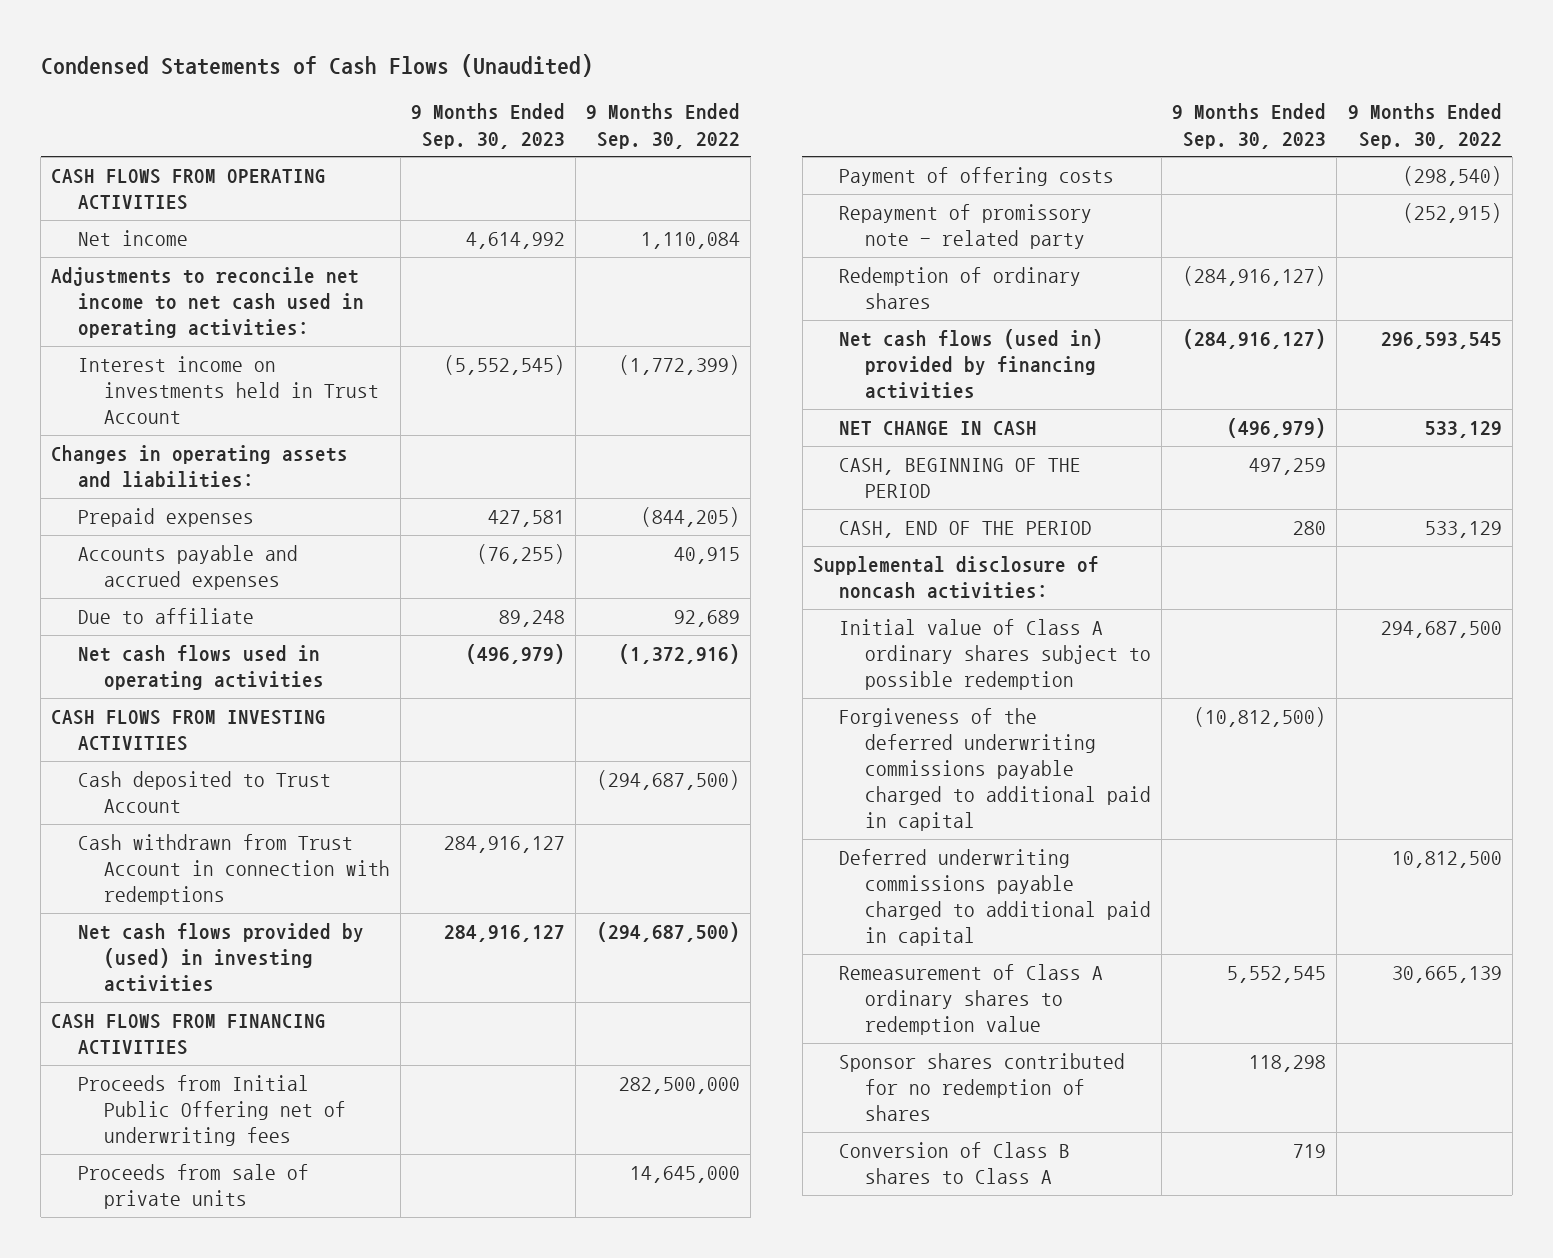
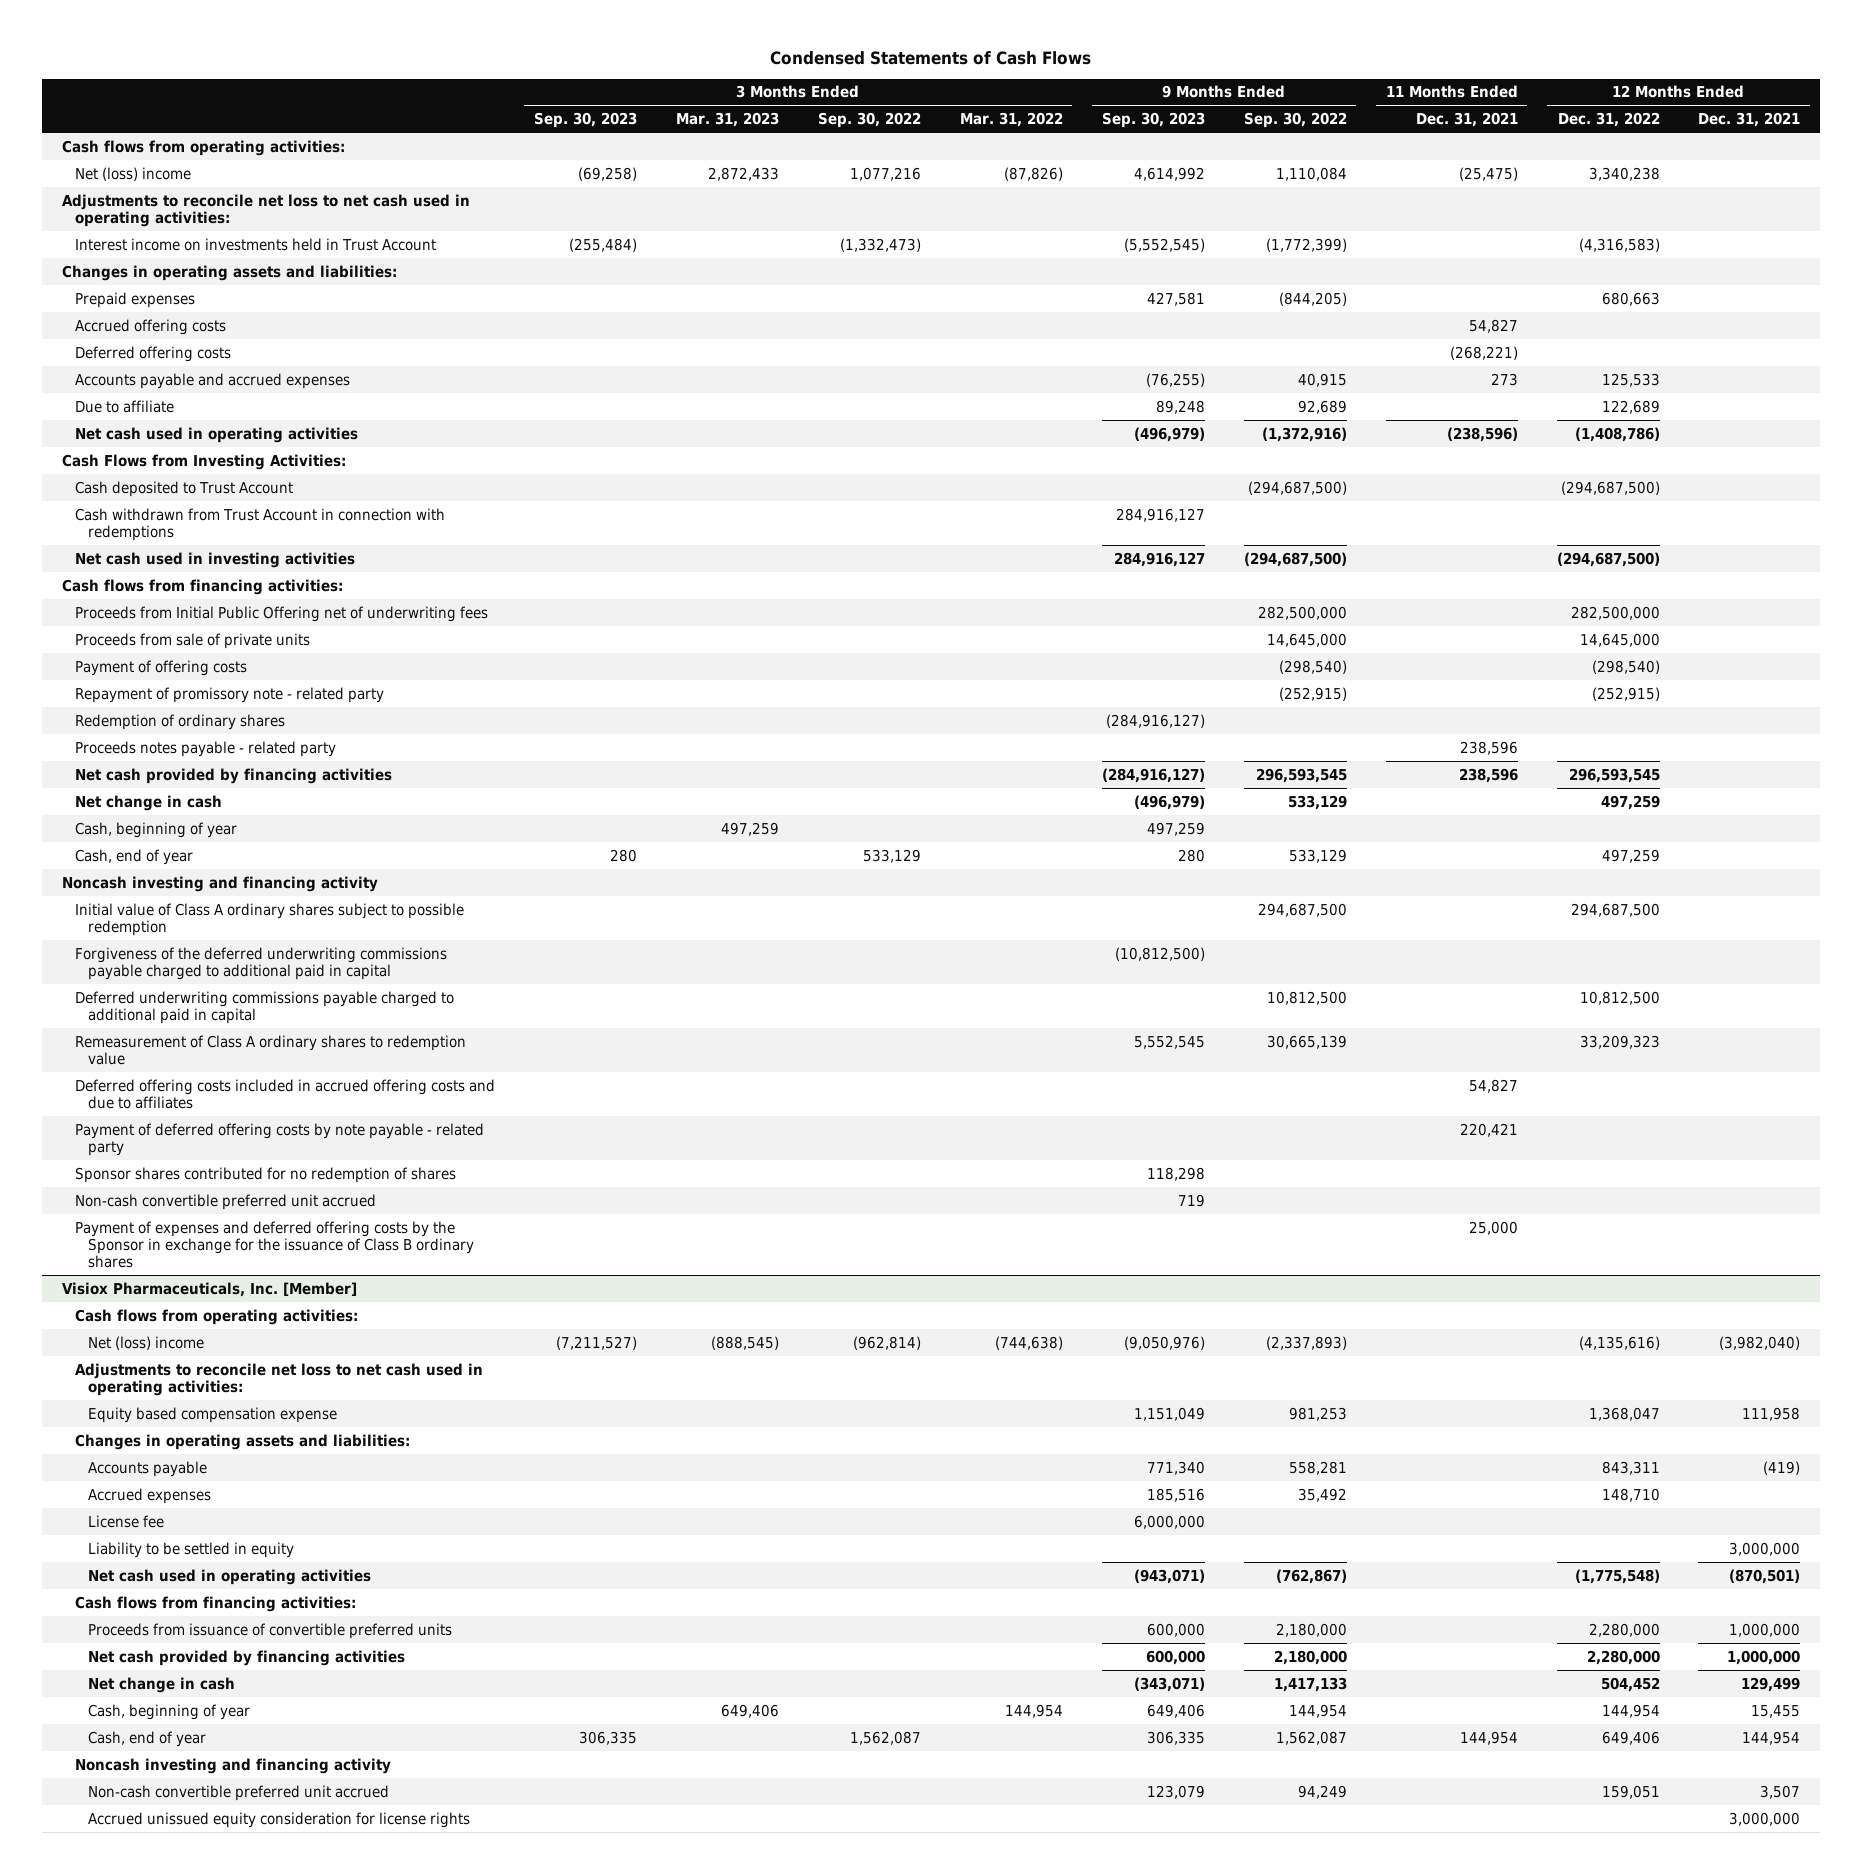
- Condensed Statements of Cash Flows (Unaudited)
+ Condensed Statements of Cash Flows
- | 9 Months Ended Sep. 30, 2023 | 9 Months Ended Sep. 30, 2022
+ | 3 Months Ended Sep. 30, 2023 | 3 Months Ended Mar. 31, 2023 | 3 Months Ended Sep. 30, 2022 | 3 Months Ended Mar. 31, 2022 | 9 Months Ended Sep. 30, 2023 | 9 Months Ended Sep. 30, 2022 | 11 Months Ended Dec. 31, 2021 | 12 Months Ended Dec. 31, 2022 | 12 Months Ended Dec. 31, 2021
- CASH FLOWS FROM OPERATING ACTIVITIES
- Net income | 4,614,992 | 1,110,084
- Adjustments to reconcile net income to net cash used in operating activities:
+ Cash flows from operating activities:
+ Net (loss) income | (69,258) | 2,872,433 | 1,077,216 | (87,826) | 4,614,992 | 1,110,084 | (25,475) | 3,340,238 |
+ Adjustments to reconcile net loss to net cash used in operating activities:
+ Accrued offering costs | | | | | | | 54,827 | |
+ Deferred offering costs | | | | | | | (268,221) | |
- Net cash flows used in operating activities | (496,979) | (1,372,916)
- CASH FLOWS FROM INVESTING ACTIVITIES
+ Net cash used in operating activities | | | | | (496,979) | (1,372,916) | (238,596) | (1,408,786) |
+ Cash Flows from Investing Activities:
- Net cash flows provided by (used) in investing activities | 284,916,127 | (294,687,500)
- CASH FLOWS FROM FINANCING ACTIVITIES
+ Net cash used in investing activities | | | | | 284,916,127 | (294,687,500) | | (294,687,500) |
+ Cash flows from financing activities:
- Net cash flows (used in) provided by financing activities | (284,916,127) | 296,593,545
- NET CHANGE IN CASH | (496,979) | 533,129
- CASH, BEGINNING OF THE PERIOD | 497,259 |
- CASH, END OF THE PERIOD | 280 | 533,129
- Supplemental disclosure of noncash activities:
+ Proceeds notes payable - related party | | | | | | | 238,596 | |
+ Net cash provided by financing activities | | | | | (284,916,127) | 296,593,545 | 238,596 | 296,593,545 |
+ Net change in cash | | | | | (496,979) | 533,129 | | 497,259 |
+ Cash, beginning of year | | 497,259 | | | 497,259 | | | |
+ Cash, end of year | 280 | | 533,129 | | 280 | 533,129 | | 497,259 |
+ Noncash investing and financing activity
+ Deferred offering costs included in accrued offering costs and due to affiliates | | | | | | | 54,827 | |
+ Payment of deferred offering costs by note payable - related party | | | | | | | 220,421 | |
- Conversion of Class B shares to Class A | 719 |
+ Non-cash convertible preferred unit accrued | | | | | 719 | | | |
+ Payment of expenses and deferred offering costs by the Sponsor in exchange for the issuance of Class B ordinary shares | | | | | | | 25,000 | |
+ Visiox Pharmaceuticals, Inc. [Member]
+ Cash flows from operating activities:
+ Net (loss) income | (7,211,527) | (888,545) | (962,814) | (744,638) | (9,050,976) | (2,337,893) | | (4,135,616) | (3,982,040)
+ Adjustments to reconcile net loss to net cash used in operating activities:
+ Equity based compensation expense | | | | | 1,151,049 | 981,253 | | 1,368,047 | 111,958
+ Changes in operating assets and liabilities:
+ Accounts payable | | | | | 771,340 | 558,281 | | 843,311 | (419)
+ Accrued expenses | | | | | 185,516 | 35,492 | | 148,710 |
+ License fee | | | | | 6,000,000 | | | |
+ Liability to be settled in equity | | | | | | | | | 3,000,000
+ Net cash used in operating activities | | | | | (943,071) | (762,867) | | (1,775,548) | (870,501)
+ Cash flows from financing activities:
+ Proceeds from issuance of convertible preferred units | | | | | 600,000 | 2,180,000 | | 2,280,000 | 1,000,000
+ Net cash provided by financing activities | | | | | 600,000 | 2,180,000 | | 2,280,000 | 1,000,000
+ Net change in cash | | | | | (343,071) | 1,417,133 | | 504,452 | 129,499
+ Cash, beginning of year | | 649,406 | | 144,954 | 649,406 | 144,954 | | 144,954 | 15,455
+ Cash, end of year | 306,335 | | 1,562,087 | | 306,335 | 1,562,087 | 144,954 | 649,406 | 144,954
+ Noncash investing and financing activity
+ Non-cash convertible preferred unit accrued | | | | | 123,079 | 94,249 | | 159,051 | 3,507
+ Accrued unissued equity consideration for license rights | | | | | | | | | 3,000,000

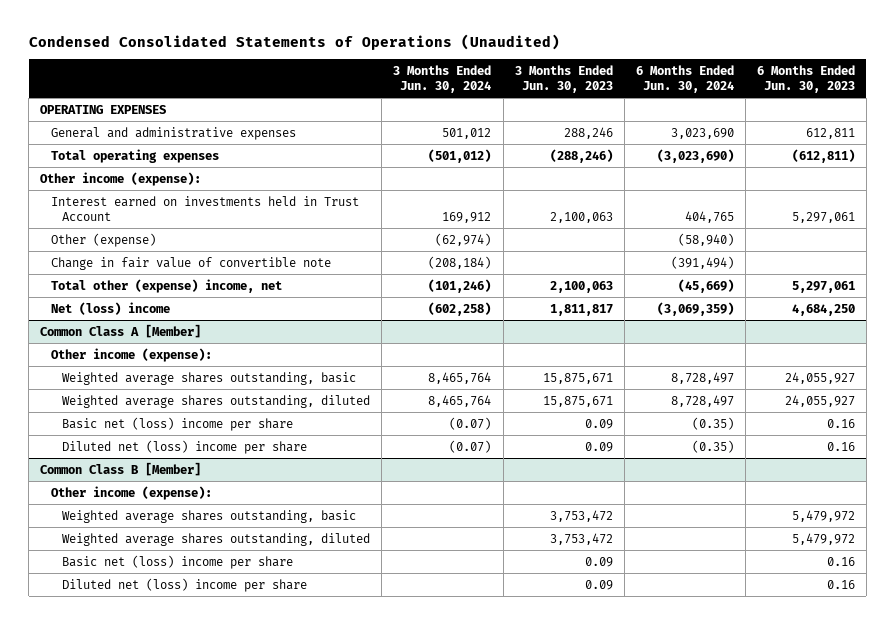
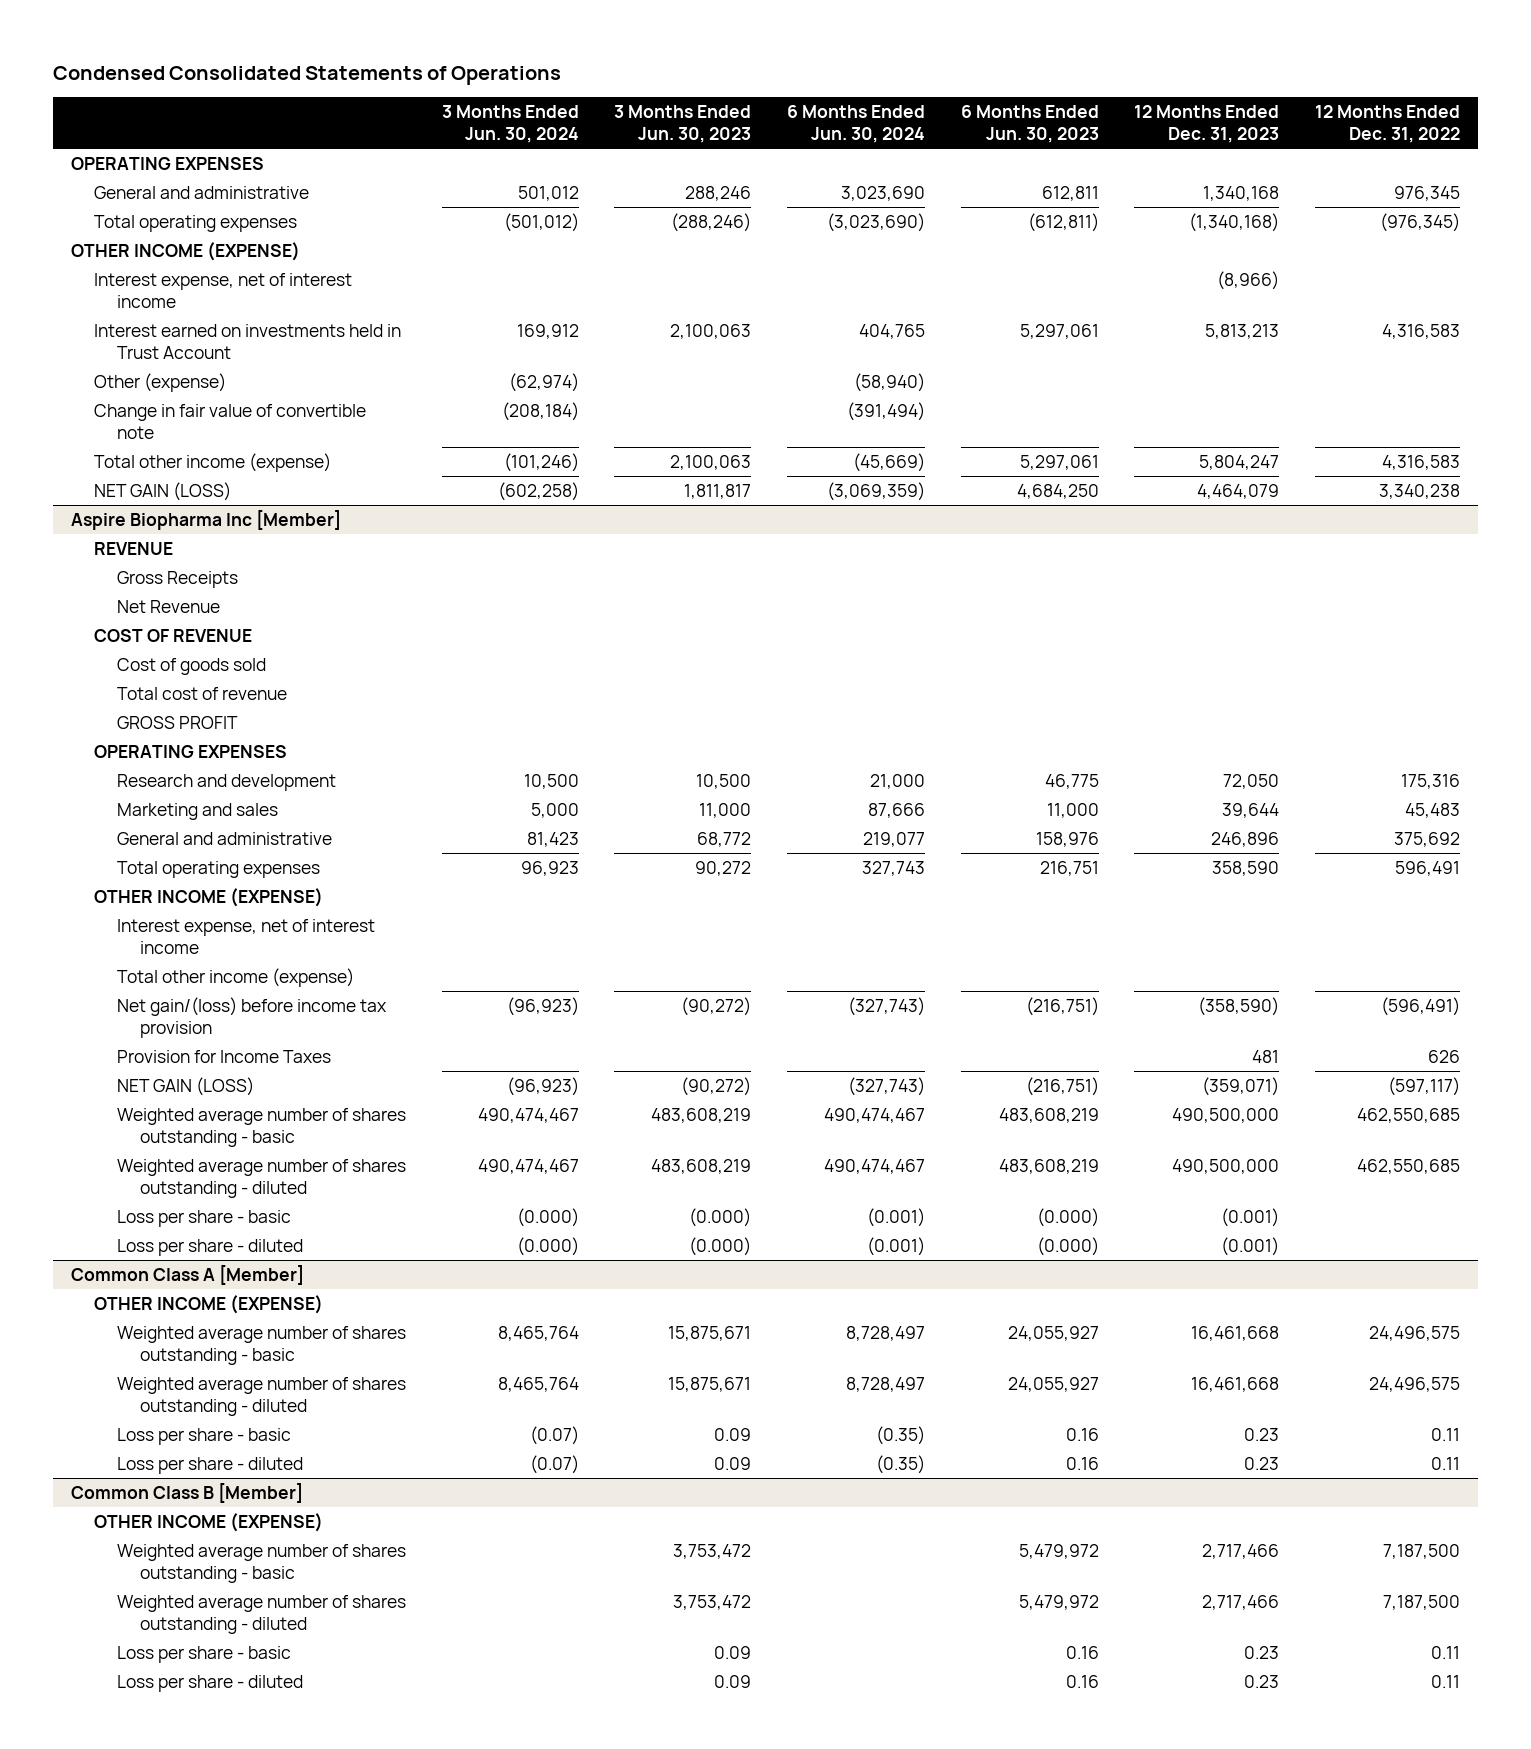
- Condensed Consolidated Statements of Operations (Unaudited)
+ Condensed Consolidated Statements of Operations
- | 3 Months Ended Jun. 30, 2024 | 3 Months Ended Jun. 30, 2023 | 6 Months Ended Jun. 30, 2024 | 6 Months Ended Jun. 30, 2023
+ | 3 Months Ended Jun. 30, 2024 | 3 Months Ended Jun. 30, 2023 | 6 Months Ended Jun. 30, 2024 | 6 Months Ended Jun. 30, 2023 | 12 Months Ended Dec. 31, 2023 | 12 Months Ended Dec. 31, 2022
- General and administrative expenses | 501,012 | 288,246 | 3,023,690 | 612,811
+ General and administrative | 501,012 | 288,246 | 3,023,690 | 612,811 | 1,340,168 | 976,345
- Other income (expense):
+ OTHER INCOME (EXPENSE)
+ Interest expense, net of interest income | | | | | (8,966) |
- Total other (expense) income, net | (101,246) | 2,100,063 | (45,669) | 5,297,061
- Net (loss) income | (602,258) | 1,811,817 | (3,069,359) | 4,684,250
+ Total other income (expense) | (101,246) | 2,100,063 | (45,669) | 5,297,061 | 5,804,247 | 4,316,583
+ NET GAIN (LOSS) | (602,258) | 1,811,817 | (3,069,359) | 4,684,250 | 4,464,079 | 3,340,238
+ Aspire Biopharma Inc [Member]
+ REVENUE
+ Gross Receipts
+ Net Revenue
+ COST OF REVENUE
+ Cost of goods sold
+ Total cost of revenue
+ GROSS PROFIT
+ OPERATING EXPENSES
+ Research and development | 10,500 | 10,500 | 21,000 | 46,775 | 72,050 | 175,316
+ Marketing and sales | 5,000 | 11,000 | 87,666 | 11,000 | 39,644 | 45,483
+ General and administrative | 81,423 | 68,772 | 219,077 | 158,976 | 246,896 | 375,692
+ Total operating expenses | 96,923 | 90,272 | 327,743 | 216,751 | 358,590 | 596,491
+ OTHER INCOME (EXPENSE)
+ Interest expense, net of interest income
+ Total other income (expense)
+ Net gain/(loss) before income tax provision | (96,923) | (90,272) | (327,743) | (216,751) | (358,590) | (596,491)
+ Provision for Income Taxes | | | | | 481 | 626
+ NET GAIN (LOSS) | (96,923) | (90,272) | (327,743) | (216,751) | (359,071) | (597,117)
+ Weighted average number of shares outstanding - basic | 490,474,467 | 483,608,219 | 490,474,467 | 483,608,219 | 490,500,000 | 462,550,685
+ Weighted average number of shares outstanding - diluted | 490,474,467 | 483,608,219 | 490,474,467 | 483,608,219 | 490,500,000 | 462,550,685
+ Loss per share - basic | (0.000) | (0.000) | (0.001) | (0.000) | (0.001) |
+ Loss per share - diluted | (0.000) | (0.000) | (0.001) | (0.000) | (0.001) |
@ Common Class A [Member]
- Other income (expense):
- Weighted average shares outstanding, basic | 8,465,764 | 15,875,671 | 8,728,497 | 24,055,927
- Weighted average shares outstanding, diluted | 8,465,764 | 15,875,671 | 8,728,497 | 24,055,927
- Basic net (loss) income per share | (0.07) | 0.09 | (0.35) | 0.16
- Diluted net (loss) income per share | (0.07) | 0.09 | (0.35) | 0.16
+ OTHER INCOME (EXPENSE)
+ Weighted average number of shares outstanding - basic | 8,465,764 | 15,875,671 | 8,728,497 | 24,055,927 | 16,461,668 | 24,496,575
+ Weighted average number of shares outstanding - diluted | 8,465,764 | 15,875,671 | 8,728,497 | 24,055,927 | 16,461,668 | 24,496,575
+ Loss per share - basic | (0.07) | 0.09 | (0.35) | 0.16 | 0.23 | 0.11
+ Loss per share - diluted | (0.07) | 0.09 | (0.35) | 0.16 | 0.23 | 0.11
@ Common Class B [Member]
- Other income (expense):
- Weighted average shares outstanding, basic | | 3,753,472 | | 5,479,972
- Weighted average shares outstanding, diluted | | 3,753,472 | | 5,479,972
- Basic net (loss) income per share | | 0.09 | | 0.16
- Diluted net (loss) income per share | | 0.09 | | 0.16
+ OTHER INCOME (EXPENSE)
+ Weighted average number of shares outstanding - basic | | 3,753,472 | | 5,479,972 | 2,717,466 | 7,187,500
+ Weighted average number of shares outstanding - diluted | | 3,753,472 | | 5,479,972 | 2,717,466 | 7,187,500
+ Loss per share - basic | | 0.09 | | 0.16 | 0.23 | 0.11
+ Loss per share - diluted | | 0.09 | | 0.16 | 0.23 | 0.11

